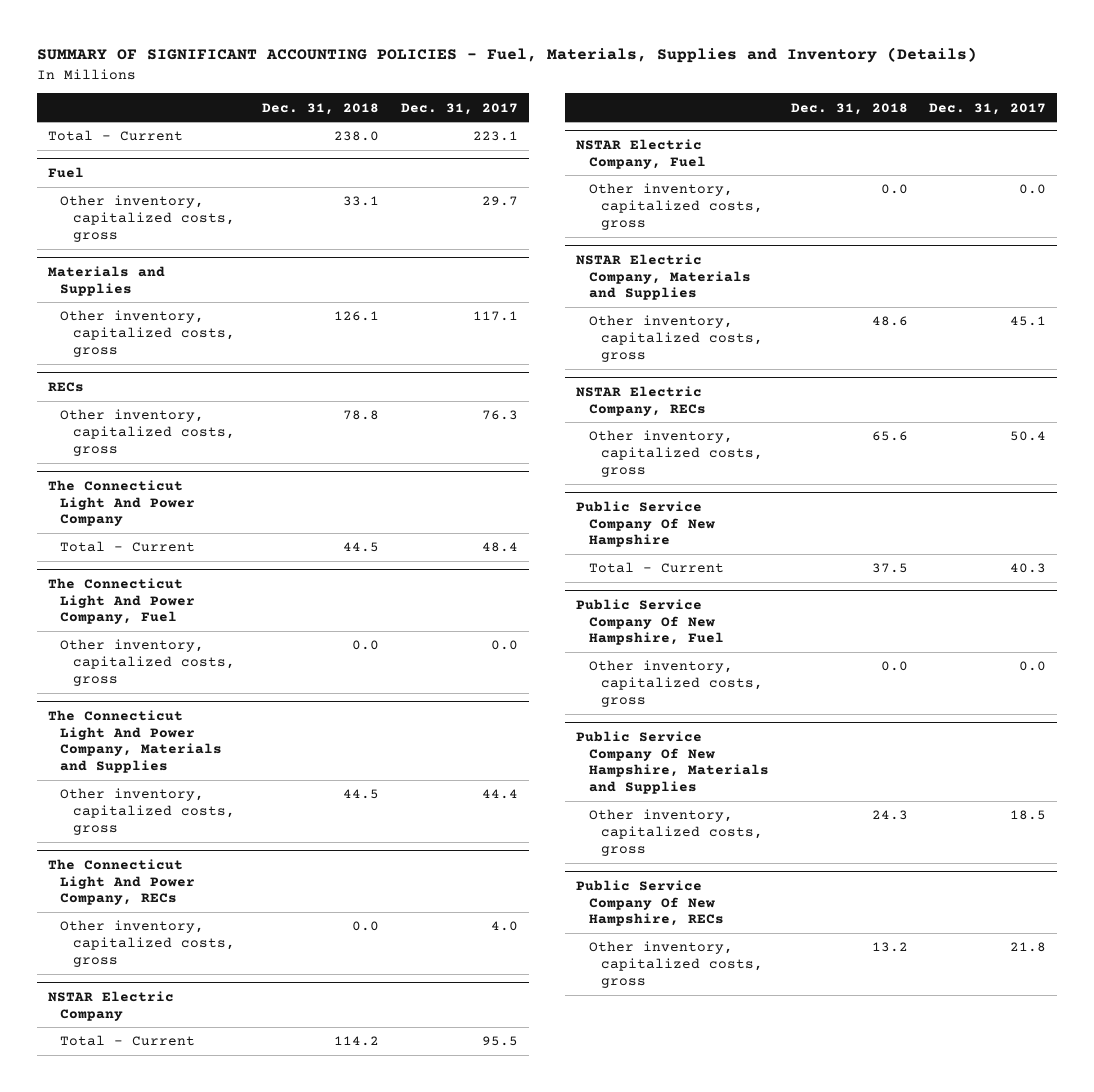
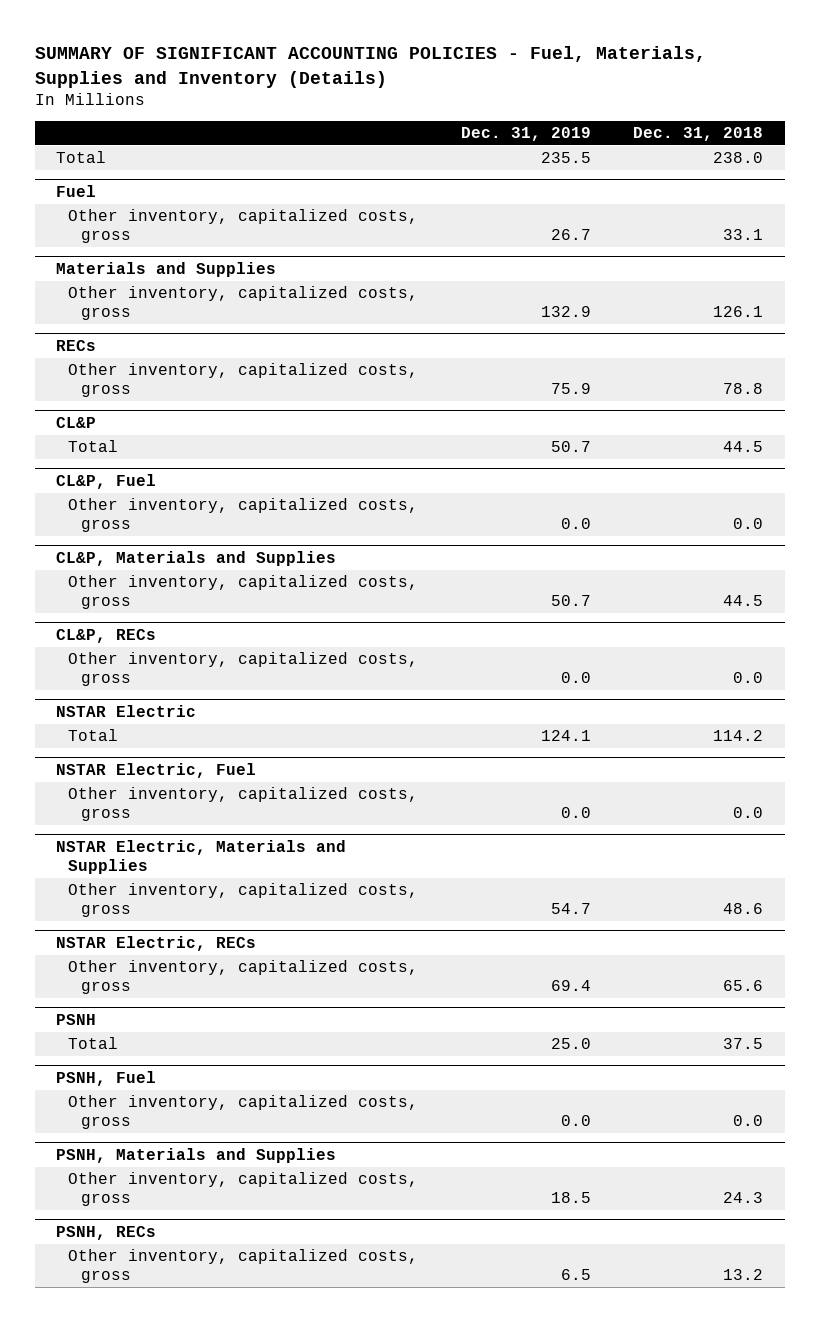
- | Dec. 31, 2018 | Dec. 31, 2017
+ | Dec. 31, 2019 | Dec. 31, 2018
- Total - Current | 238.0 | 223.1
+ Total | 235.5 | 238.0
- The Connecticut Light And Power Company
- Total - Current | 44.5 | 48.4
- The Connecticut Light And Power Company, Fuel
+ CL&P
+ Total | 50.7 | 44.5
+ CL&P, Fuel
- The Connecticut Light And Power Company, Materials and Supplies
+ CL&P, Materials and Supplies
- The Connecticut Light And Power Company, RECs
+ CL&P, RECs
- NSTAR Electric Company
- Total - Current | 114.2 | 95.5
- NSTAR Electric Company, Fuel
+ NSTAR Electric
+ Total | 124.1 | 114.2
+ NSTAR Electric, Fuel
- NSTAR Electric Company, Materials and Supplies
+ NSTAR Electric, Materials and Supplies
- NSTAR Electric Company, RECs
+ NSTAR Electric, RECs
- Public Service Company Of New Hampshire
- Total - Current | 37.5 | 40.3
- Public Service Company Of New Hampshire, Fuel
+ PSNH
+ Total | 25.0 | 37.5
+ PSNH, Fuel
- Public Service Company Of New Hampshire, Materials and Supplies
+ PSNH, Materials and Supplies
- Public Service Company Of New Hampshire, RECs
+ PSNH, RECs

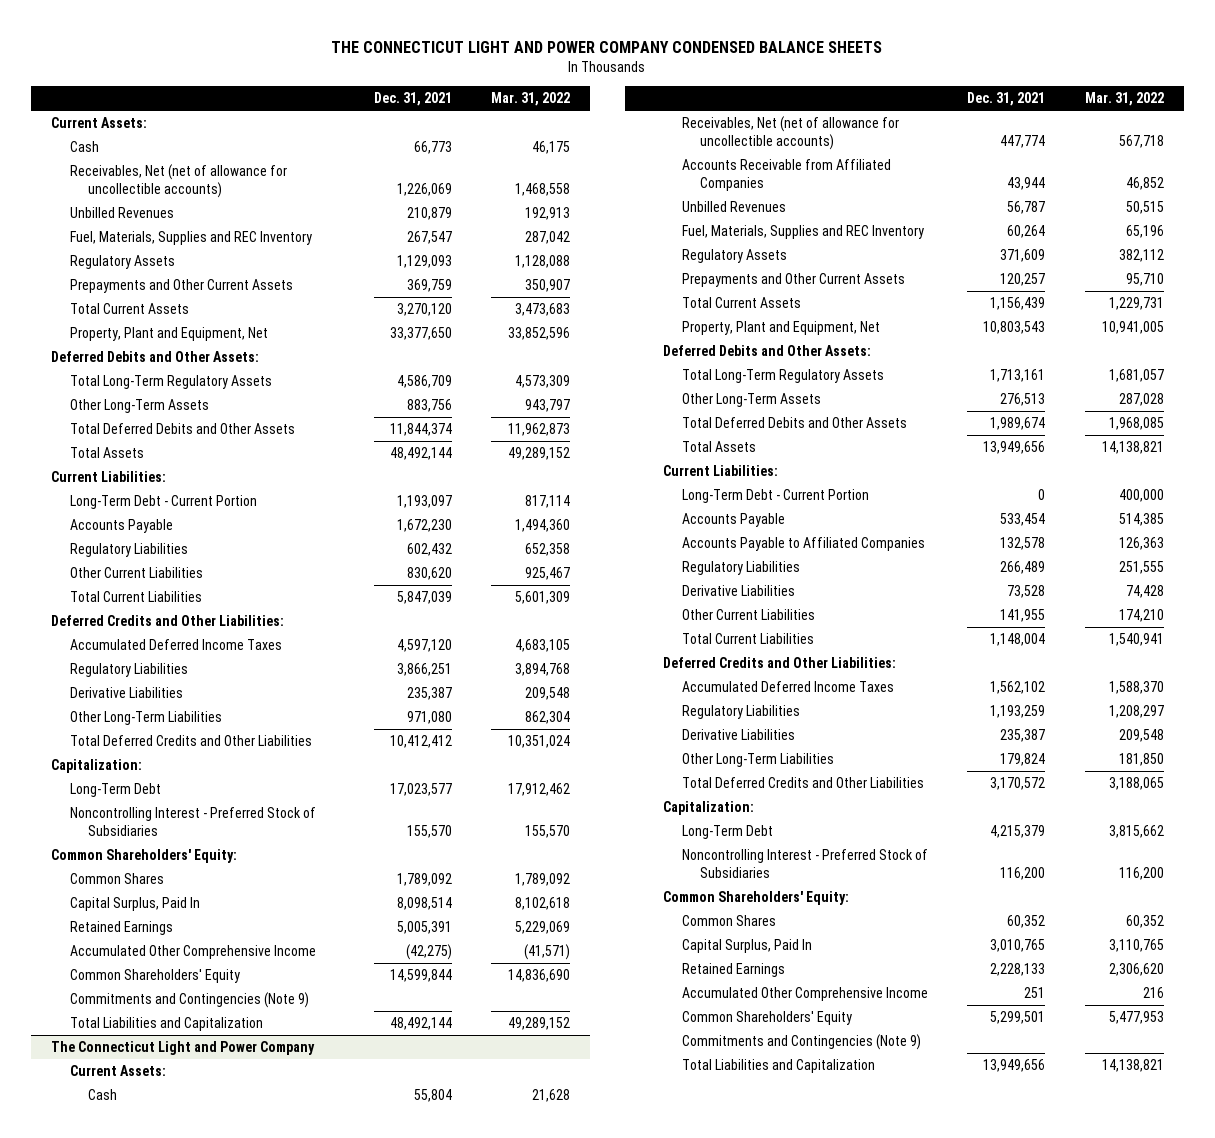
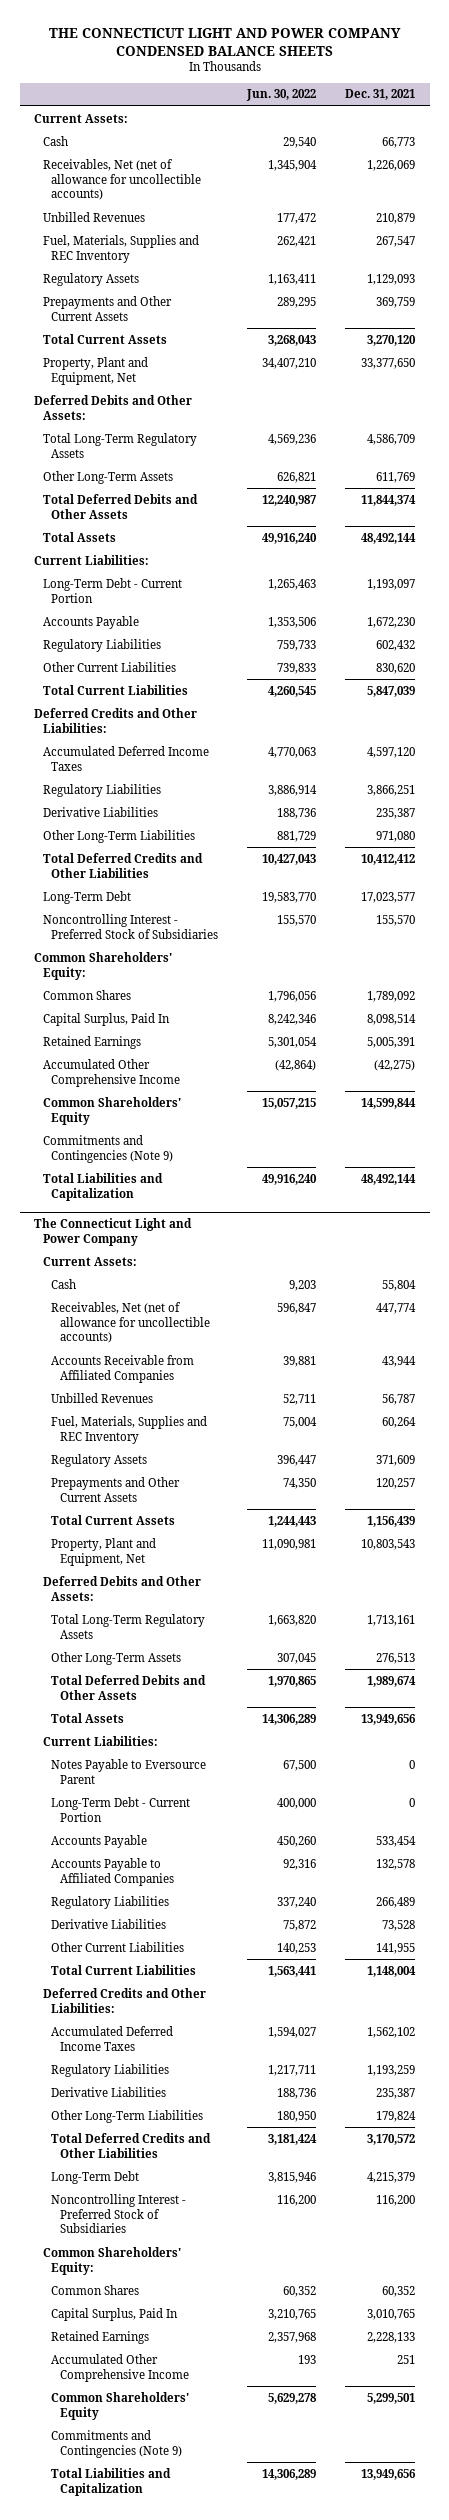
- | Dec. 31, 2021 | Mar. 31, 2022
+ | Jun. 30, 2022 | Dec. 31, 2021
- Other Long-Term Assets | 883,756 | 943,797
+ Other Long-Term Assets | 626,821 | 611,769
- Capitalization:
@ The Connecticut Light and Power Company
+ Notes Payable to Eversource Parent | 67,500 | 0
- Capitalization:

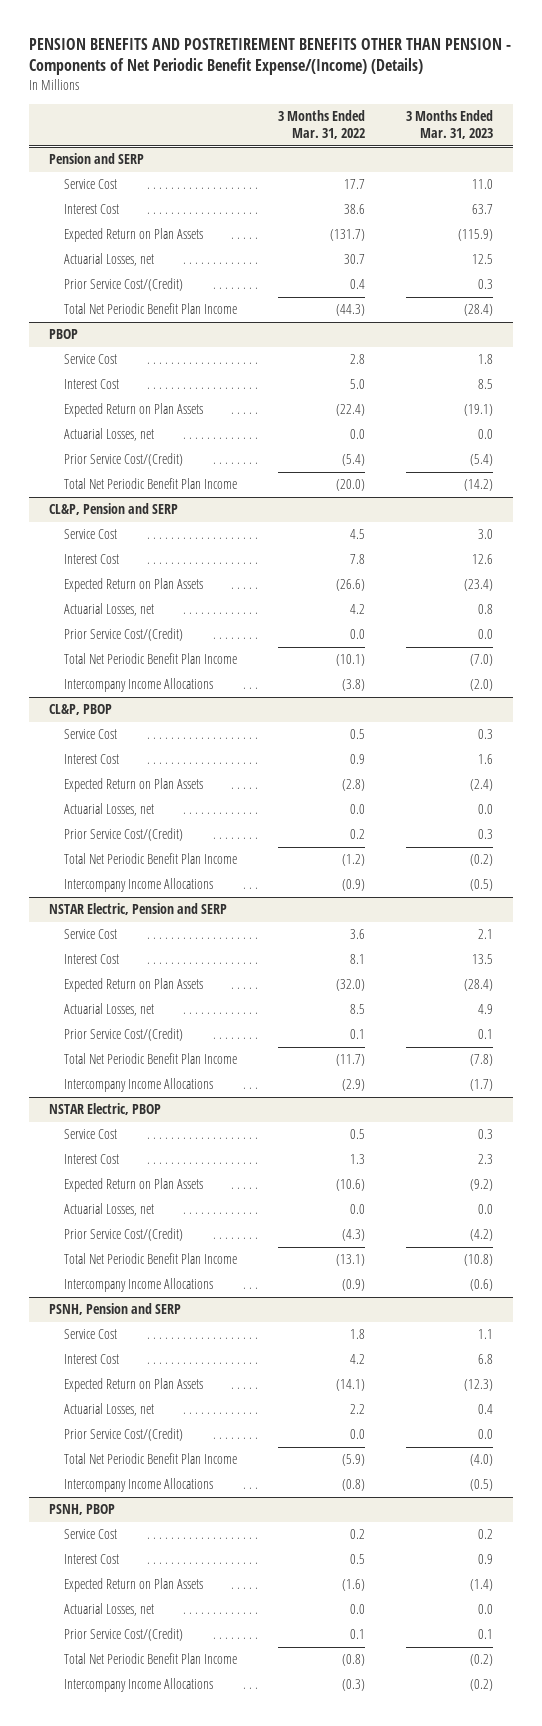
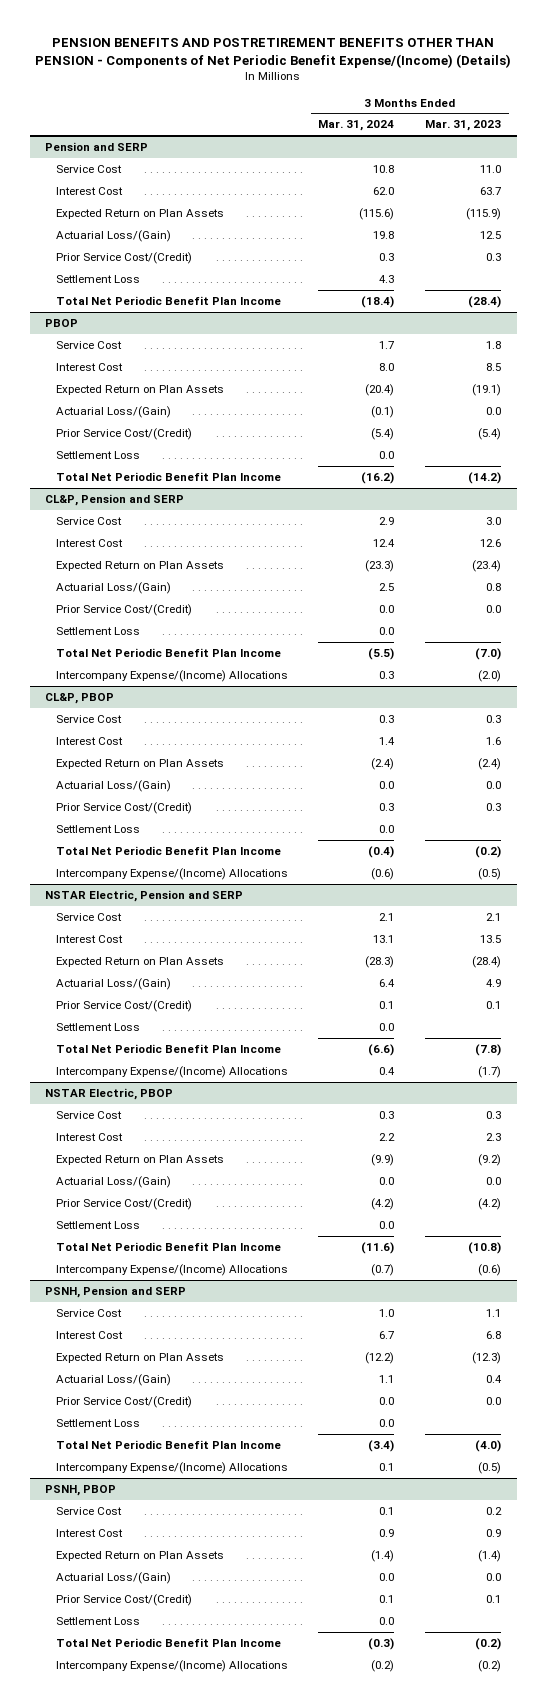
- | 3 Months Ended Mar. 31, 2022 | 3 Months Ended Mar. 31, 2023
+ | 3 Months Ended Mar. 31, 2024 | 3 Months Ended Mar. 31, 2023
@ Pension and SERP
- Actuarial Losses, net | 30.7 | 12.5
+ Actuarial Loss/(Gain) | 19.8 | 12.5
+ Settlement Loss | 4.3 |
@ PBOP
- Actuarial Losses, net | 0.0 | 0.0
+ Actuarial Loss/(Gain) | (0.1) | 0.0
+ Settlement Loss | 0.0 |
@ CL&P, Pension and SERP
- Actuarial Losses, net | 4.2 | 0.8
+ Actuarial Loss/(Gain) | 2.5 | 0.8
+ Settlement Loss | 0.0 |
- Intercompany Income Allocations | (3.8) | (2.0)
+ Intercompany Expense/(Income) Allocations | 0.3 | (2.0)
@ CL&P, PBOP
- Actuarial Losses, net | 0.0 | 0.0
+ Actuarial Loss/(Gain) | 0.0 | 0.0
+ Settlement Loss | 0.0 |
- Intercompany Income Allocations | (0.9) | (0.5)
+ Intercompany Expense/(Income) Allocations | (0.6) | (0.5)
@ NSTAR Electric, Pension and SERP
- Actuarial Losses, net | 8.5 | 4.9
+ Actuarial Loss/(Gain) | 6.4 | 4.9
+ Settlement Loss | 0.0 |
- Intercompany Income Allocations | (2.9) | (1.7)
+ Intercompany Expense/(Income) Allocations | 0.4 | (1.7)
@ NSTAR Electric, PBOP
- Actuarial Losses, net | 0.0 | 0.0
+ Actuarial Loss/(Gain) | 0.0 | 0.0
+ Settlement Loss | 0.0 |
- Intercompany Income Allocations | (0.9) | (0.6)
+ Intercompany Expense/(Income) Allocations | (0.7) | (0.6)
@ PSNH, Pension and SERP
- Actuarial Losses, net | 2.2 | 0.4
+ Actuarial Loss/(Gain) | 1.1 | 0.4
+ Settlement Loss | 0.0 |
- Intercompany Income Allocations | (0.8) | (0.5)
+ Intercompany Expense/(Income) Allocations | 0.1 | (0.5)
@ PSNH, PBOP
- Actuarial Losses, net | 0.0 | 0.0
+ Actuarial Loss/(Gain) | 0.0 | 0.0
+ Settlement Loss | 0.0 |
- Intercompany Income Allocations | (0.3) | (0.2)
+ Intercompany Expense/(Income) Allocations | (0.2) | (0.2)

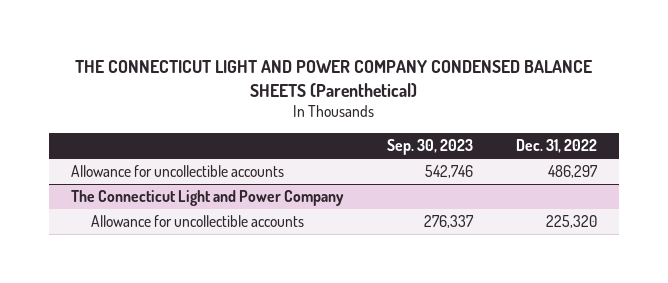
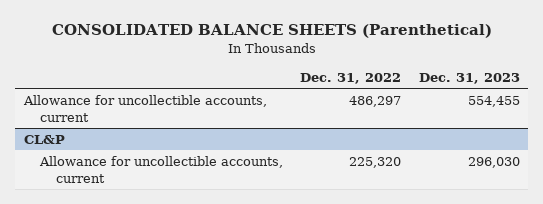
- THE CONNECTICUT LIGHT AND POWER COMPANY CONDENSED BALANCE SHEETS (Parenthetical)
+ CONSOLIDATED BALANCE SHEETS (Parenthetical)
- | Sep. 30, 2023 | Dec. 31, 2022
+ | Dec. 31, 2022 | Dec. 31, 2023
- Allowance for uncollectible accounts | 542,746 | 486,297
- The Connecticut Light and Power Company
- Allowance for uncollectible accounts | 276,337 | 225,320
+ Allowance for uncollectible accounts, current | 486,297 | 554,455
+ CL&P
+ Allowance for uncollectible accounts, current | 225,320 | 296,030

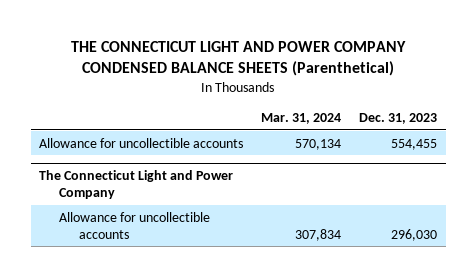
- CONSOLIDATED BALANCE SHEETS (Parenthetical)
+ THE CONNECTICUT LIGHT AND POWER COMPANY CONDENSED BALANCE SHEETS (Parenthetical)
- | Dec. 31, 2022 | Dec. 31, 2023
+ | Mar. 31, 2024 | Dec. 31, 2023
- Allowance for uncollectible accounts, current | 486,297 | 554,455
- CL&P
- Allowance for uncollectible accounts, current | 225,320 | 296,030
+ Allowance for uncollectible accounts | 570,134 | 554,455
+ The Connecticut Light and Power Company
+ Allowance for uncollectible accounts | 307,834 | 296,030

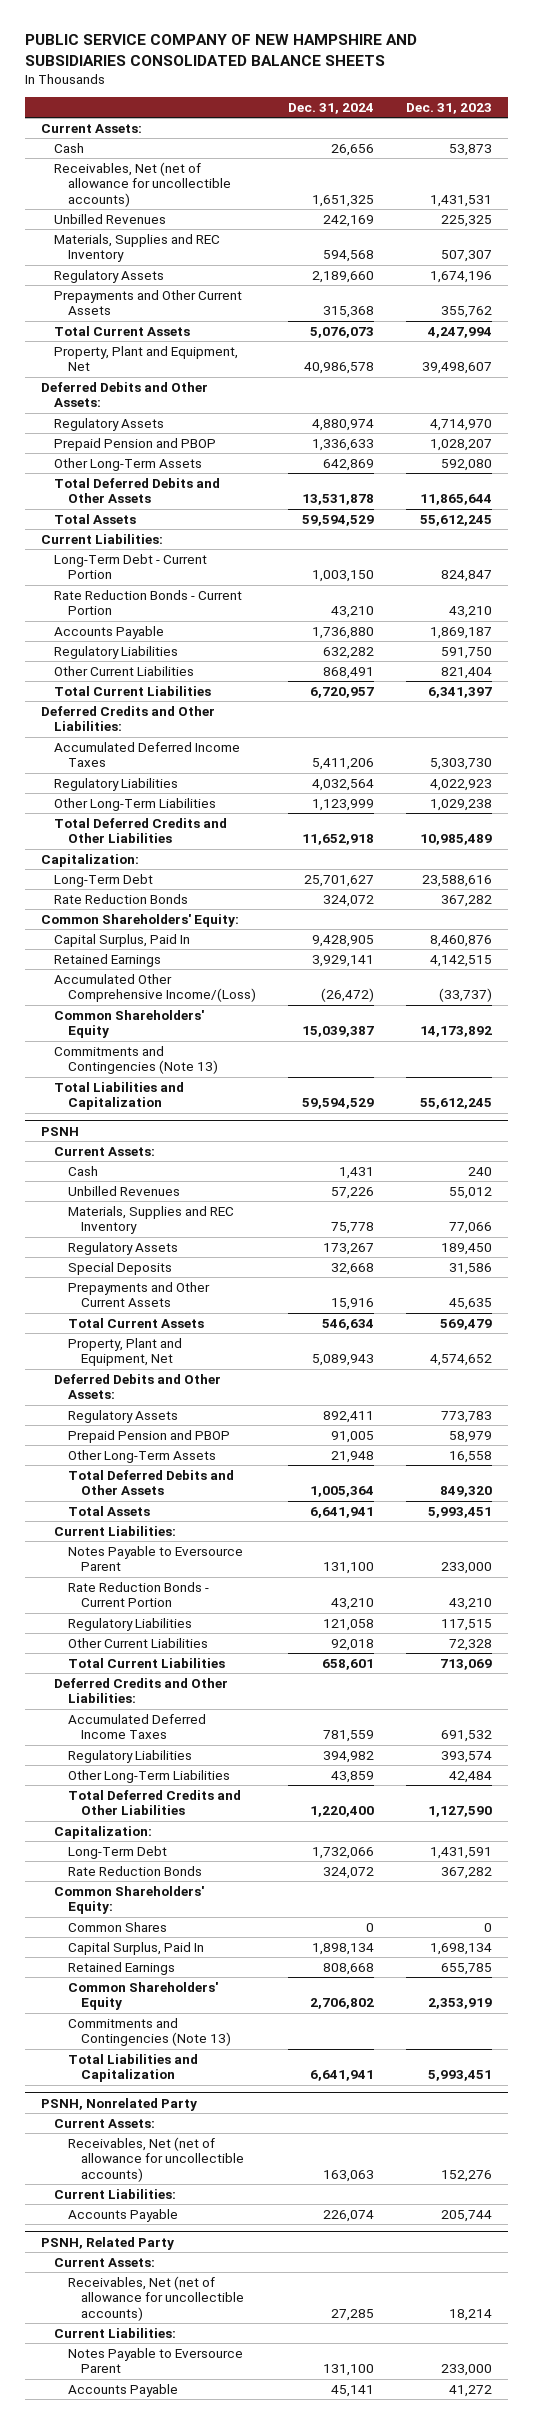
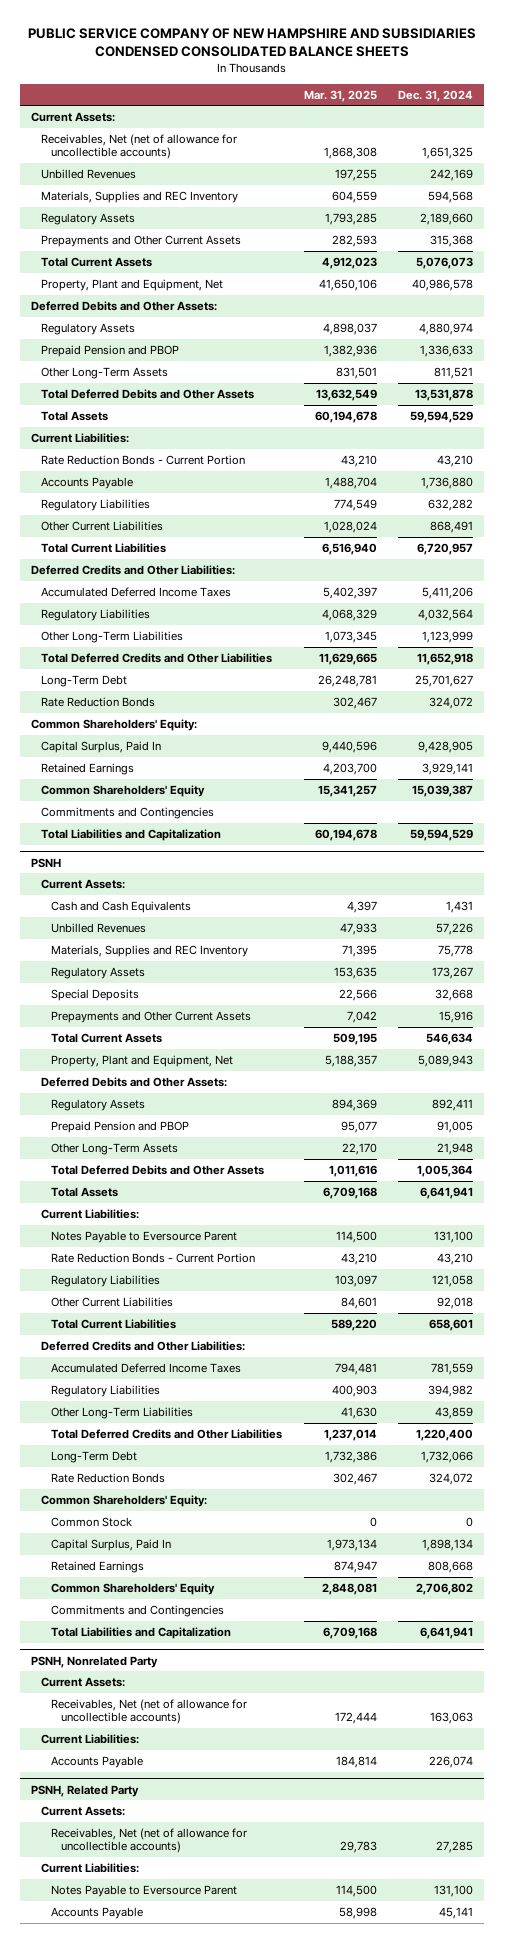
- PUBLIC SERVICE COMPANY OF NEW HAMPSHIRE AND SUBSIDIARIES CONSOLIDATED BALANCE SHEETS
+ PUBLIC SERVICE COMPANY OF NEW HAMPSHIRE AND SUBSIDIARIES CONDENSED CONSOLIDATED BALANCE SHEETS
- | Dec. 31, 2024 | Dec. 31, 2023
+ | Mar. 31, 2025 | Dec. 31, 2024
- Cash | 26,656 | 53,873
- Other Long-Term Assets | 642,869 | 592,080
+ Other Long-Term Assets | 831,501 | 811,521
- Long-Term Debt - Current Portion | 1,003,150 | 824,847
- Capitalization:
- Accumulated Other Comprehensive Income/(Loss) | (26,472) | (33,737)
- Commitments and Contingencies (Note 13)
+ Commitments and Contingencies
@ PSNH
- Cash | 1,431 | 240
+ Cash and Cash Equivalents | 4,397 | 1,431
- Capitalization:
- Common Shares | 0 | 0
+ Common Stock | 0 | 0
- Commitments and Contingencies (Note 13)
+ Commitments and Contingencies

